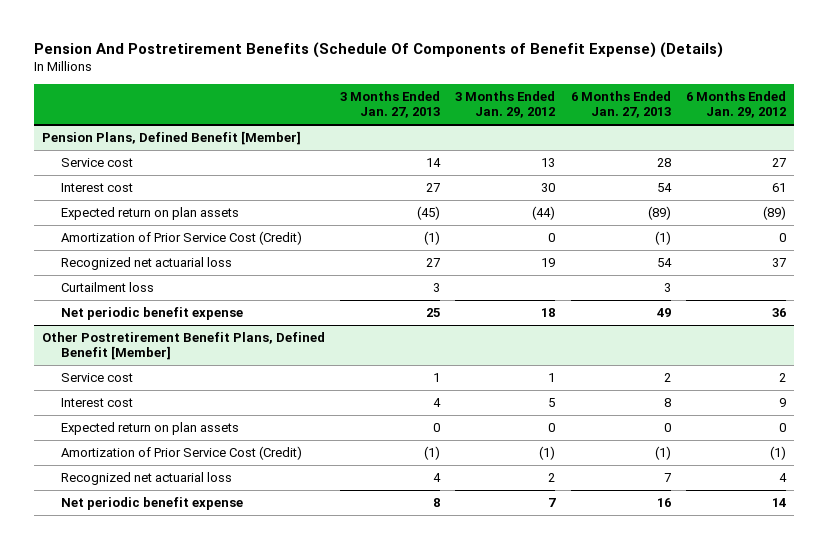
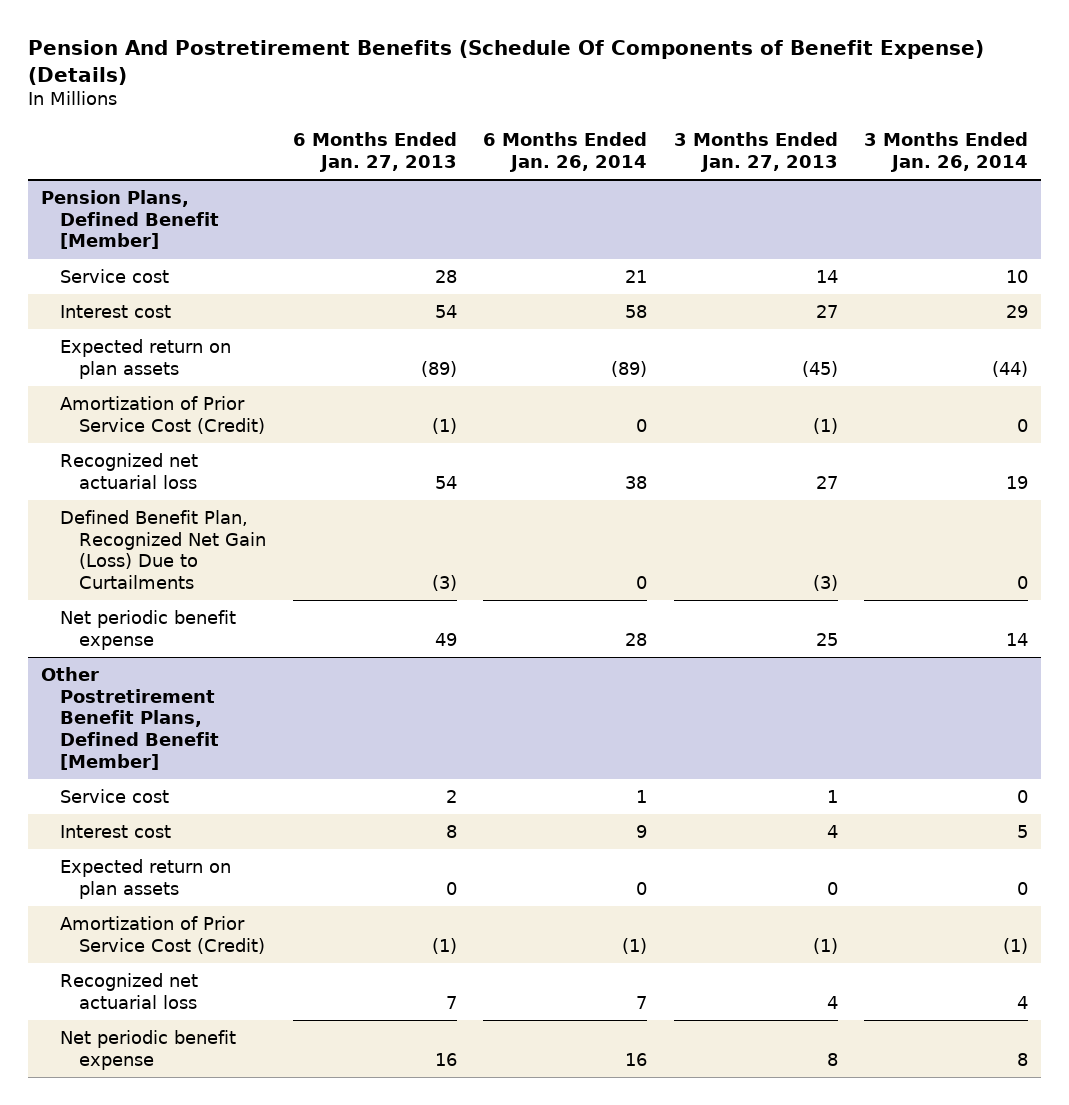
- | 3 Months Ended Jan. 27, 2013 | 3 Months Ended Jan. 29, 2012 | 6 Months Ended Jan. 27, 2013 | 6 Months Ended Jan. 29, 2012
+ | 6 Months Ended Jan. 27, 2013 | 6 Months Ended Jan. 26, 2014 | 3 Months Ended Jan. 27, 2013 | 3 Months Ended Jan. 26, 2014
@ Pension Plans, Defined Benefit [Member]
- Curtailment loss | 3 | | 3 |
+ Defined Benefit Plan, Recognized Net Gain (Loss) Due to Curtailments | (3) | 0 | (3) | 0

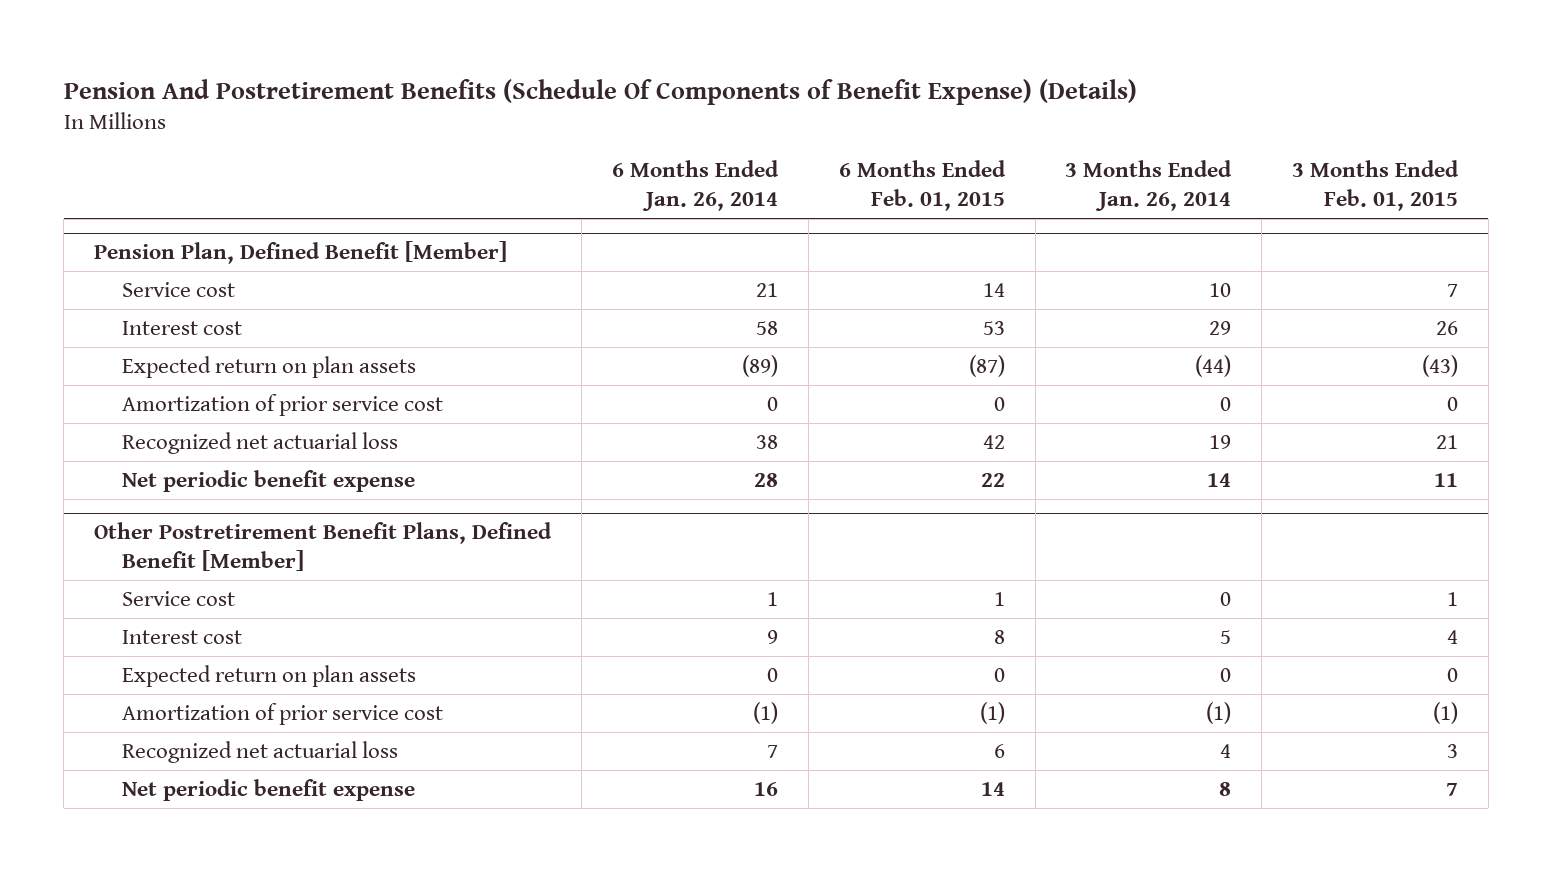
- | 6 Months Ended Jan. 27, 2013 | 6 Months Ended Jan. 26, 2014 | 3 Months Ended Jan. 27, 2013 | 3 Months Ended Jan. 26, 2014
+ | 6 Months Ended Jan. 26, 2014 | 6 Months Ended Feb. 01, 2015 | 3 Months Ended Jan. 26, 2014 | 3 Months Ended Feb. 01, 2015
- Pension Plans, Defined Benefit [Member]
+ Pension Plan, Defined Benefit [Member]
- Amortization of Prior Service Cost (Credit) | (1) | 0 | (1) | 0
+ Amortization of prior service cost | 0 | 0 | 0 | 0
- Defined Benefit Plan, Recognized Net Gain (Loss) Due to Curtailments | (3) | 0 | (3) | 0
@ Other Postretirement Benefit Plans, Defined Benefit [Member]
- Amortization of Prior Service Cost (Credit) | (1) | (1) | (1) | (1)
+ Amortization of prior service cost | (1) | (1) | (1) | (1)

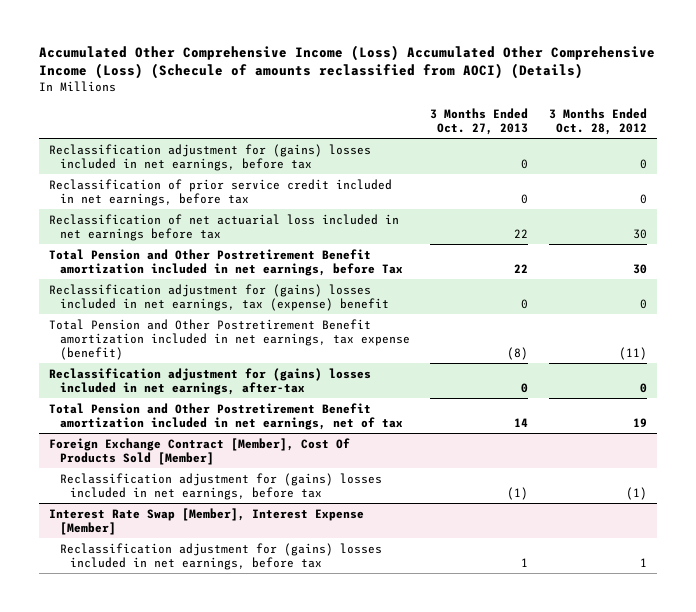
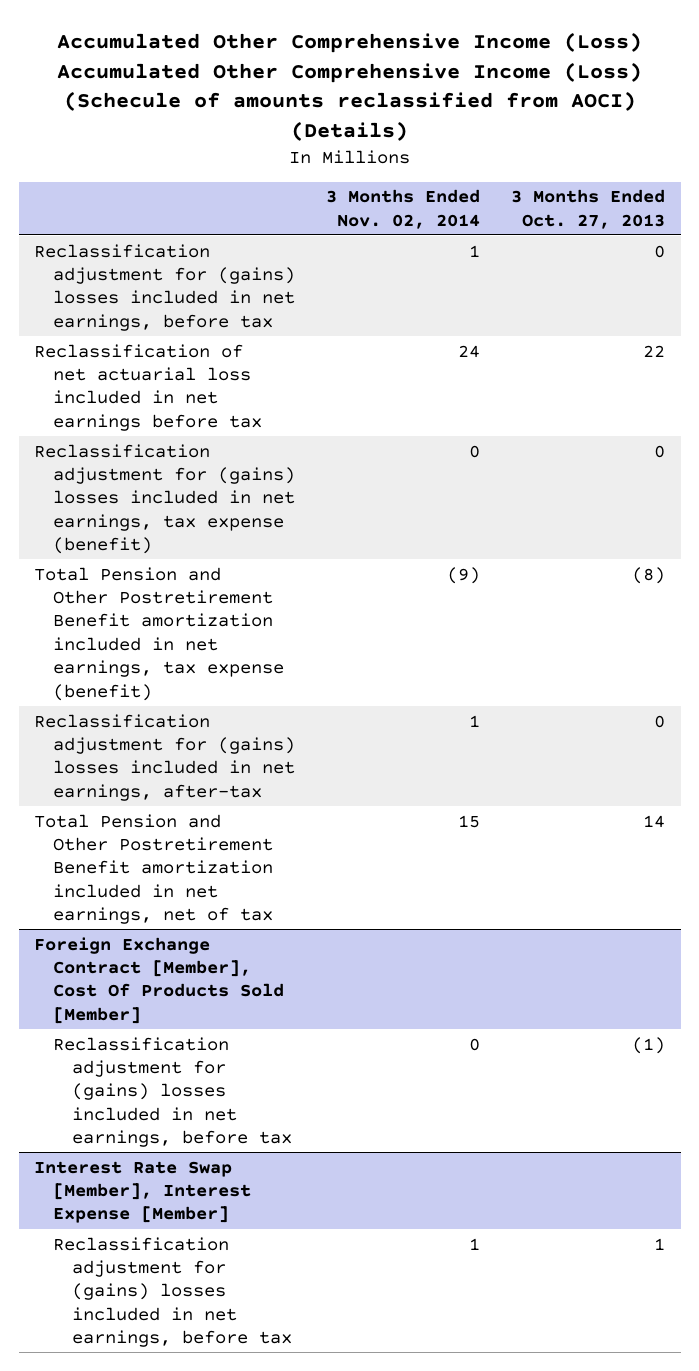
- | 3 Months Ended Oct. 27, 2013 | 3 Months Ended Oct. 28, 2012
+ | 3 Months Ended Nov. 02, 2014 | 3 Months Ended Oct. 27, 2013
- Reclassification of prior service credit included in net earnings, before tax | 0 | 0
- Total Pension and Other Postretirement Benefit amortization included in net earnings, before Tax | 22 | 30
- Reclassification adjustment for (gains) losses included in net earnings, tax (expense) benefit | 0 | 0
+ Reclassification adjustment for (gains) losses included in net earnings, tax expense (benefit) | 0 | 0

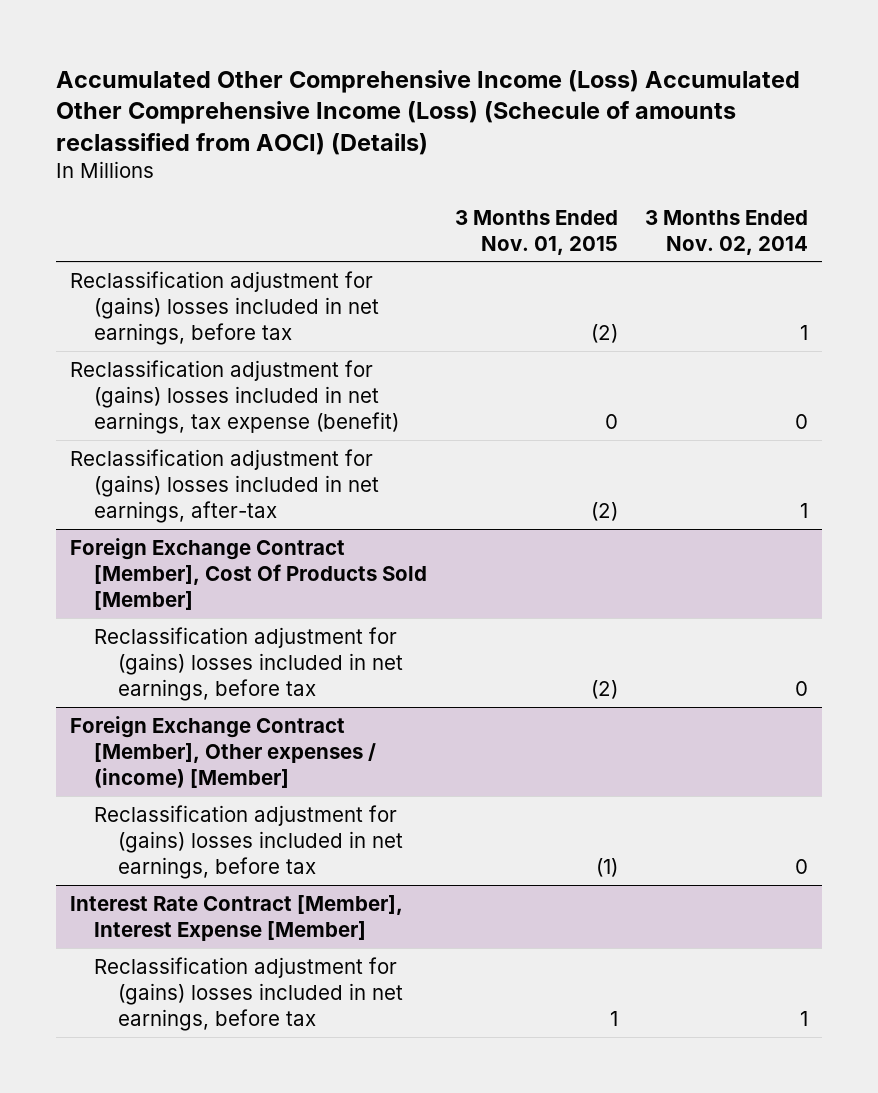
- | 3 Months Ended Nov. 02, 2014 | 3 Months Ended Oct. 27, 2013
+ | 3 Months Ended Nov. 01, 2015 | 3 Months Ended Nov. 02, 2014
- Reclassification of net actuarial loss included in net earnings before tax | 24 | 22
- Total Pension and Other Postretirement Benefit amortization included in net earnings, tax expense (benefit) | (9) | (8)
- Total Pension and Other Postretirement Benefit amortization included in net earnings, net of tax | 15 | 14
- Interest Rate Swap [Member], Interest Expense [Member]
+ Foreign Exchange Contract [Member], Other expenses / (income) [Member]
+ Reclassification adjustment for (gains) losses included in net earnings, before tax | (1) | 0
+ Interest Rate Contract [Member], Interest Expense [Member]

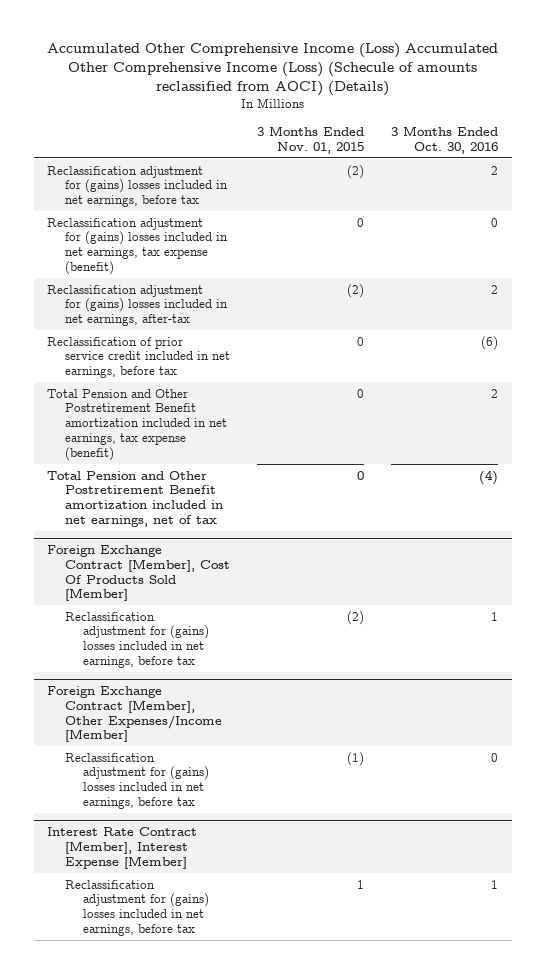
- | 3 Months Ended Nov. 01, 2015 | 3 Months Ended Nov. 02, 2014
+ | 3 Months Ended Nov. 01, 2015 | 3 Months Ended Oct. 30, 2016
+ Reclassification of prior service credit included in net earnings, before tax | 0 | (6)
+ Total Pension and Other Postretirement Benefit amortization included in net earnings, tax expense (benefit) | 0 | 2
+ Total Pension and Other Postretirement Benefit amortization included in net earnings, net of tax | 0 | (4)
- Foreign Exchange Contract [Member], Other expenses / (income) [Member]
+ Foreign Exchange Contract [Member], Other Expenses/Income [Member]

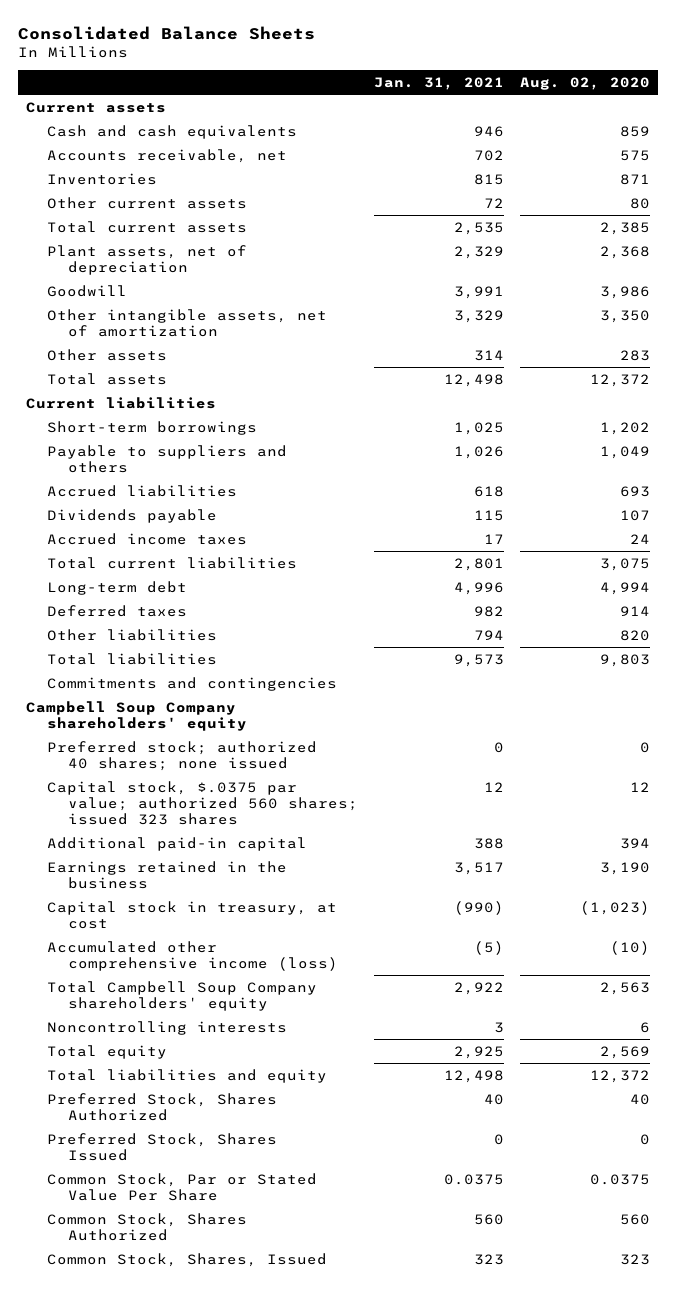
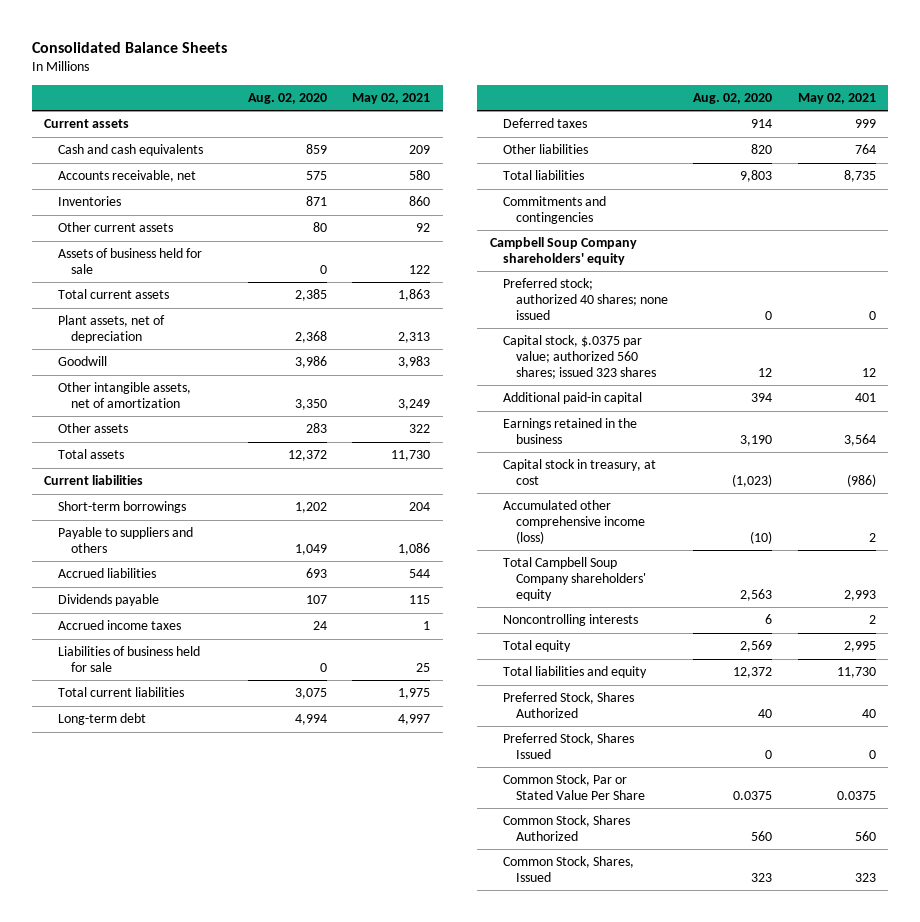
- | Jan. 31, 2021 | Aug. 02, 2020
+ | Aug. 02, 2020 | May 02, 2021
+ Assets of business held for sale | 0 | 122
+ Liabilities of business held for sale | 0 | 25

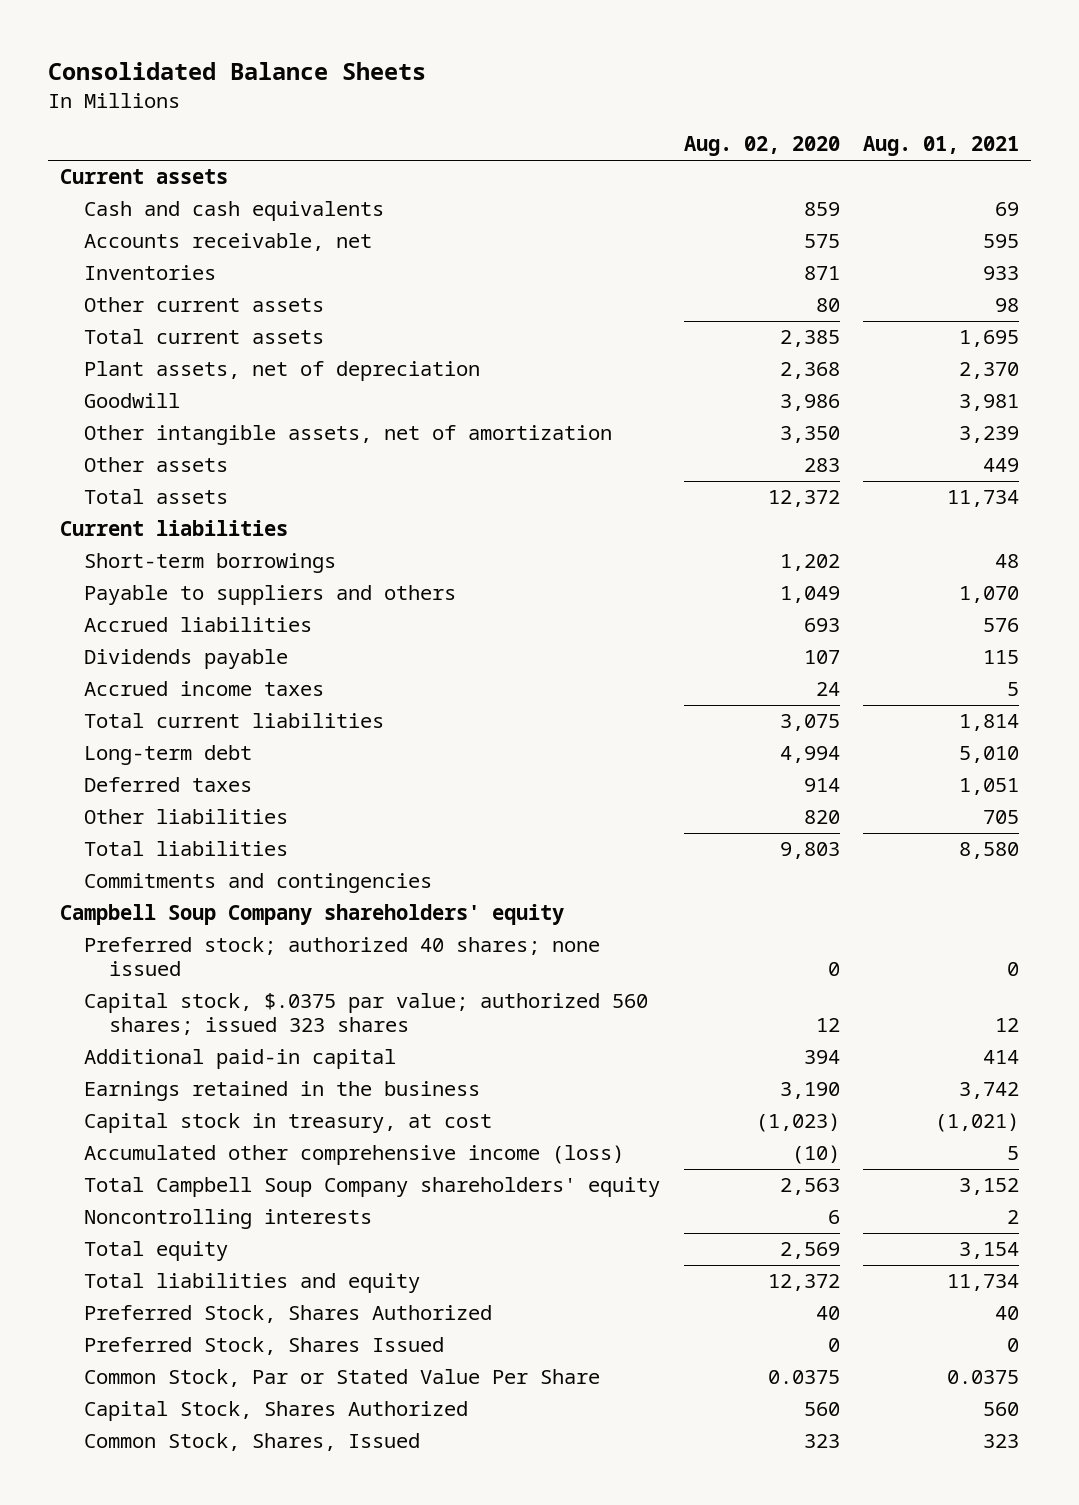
- | Aug. 02, 2020 | May 02, 2021
+ | Aug. 02, 2020 | Aug. 01, 2021
- Assets of business held for sale | 0 | 122
- Liabilities of business held for sale | 0 | 25
- Common Stock, Shares Authorized | 560 | 560
+ Capital Stock, Shares Authorized | 560 | 560

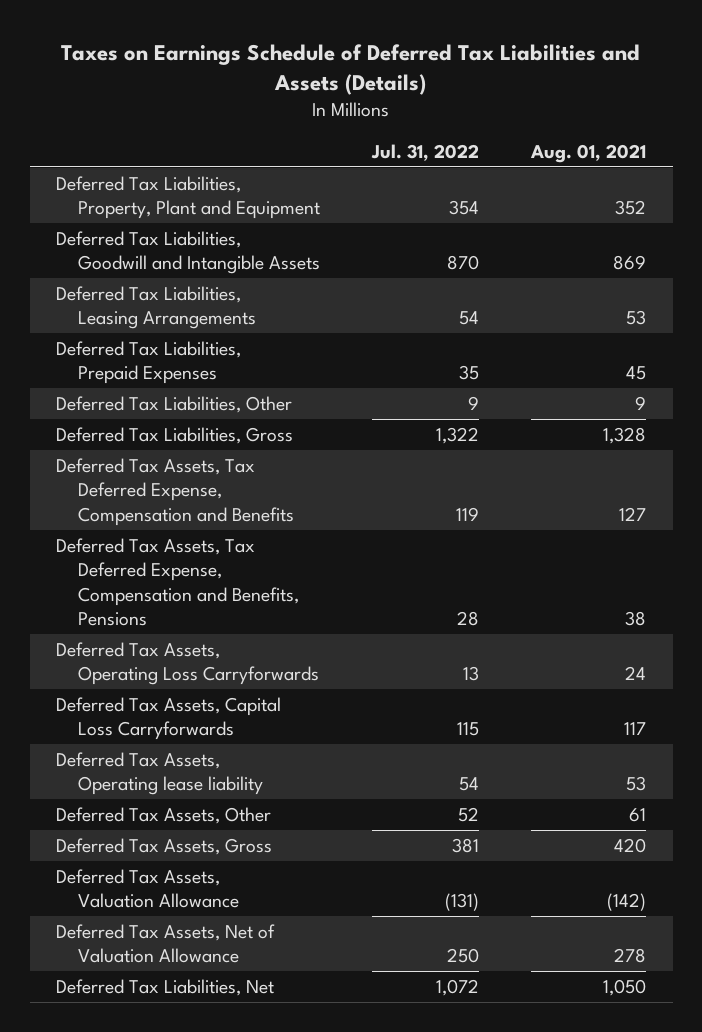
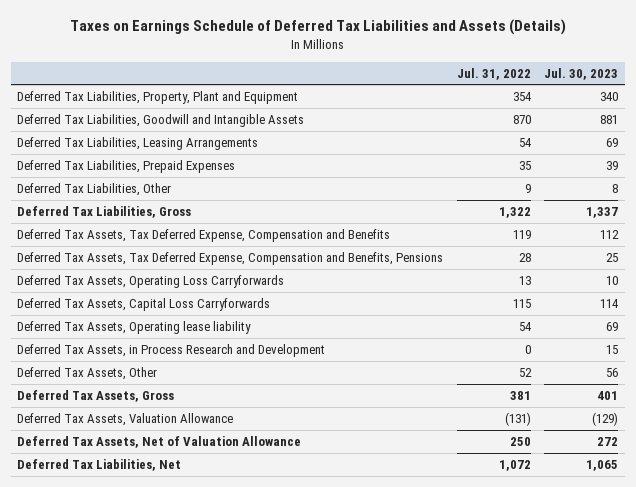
- | Jul. 31, 2022 | Aug. 01, 2021
+ | Jul. 31, 2022 | Jul. 30, 2023
+ Deferred Tax Assets, in Process Research and Development | 0 | 15

